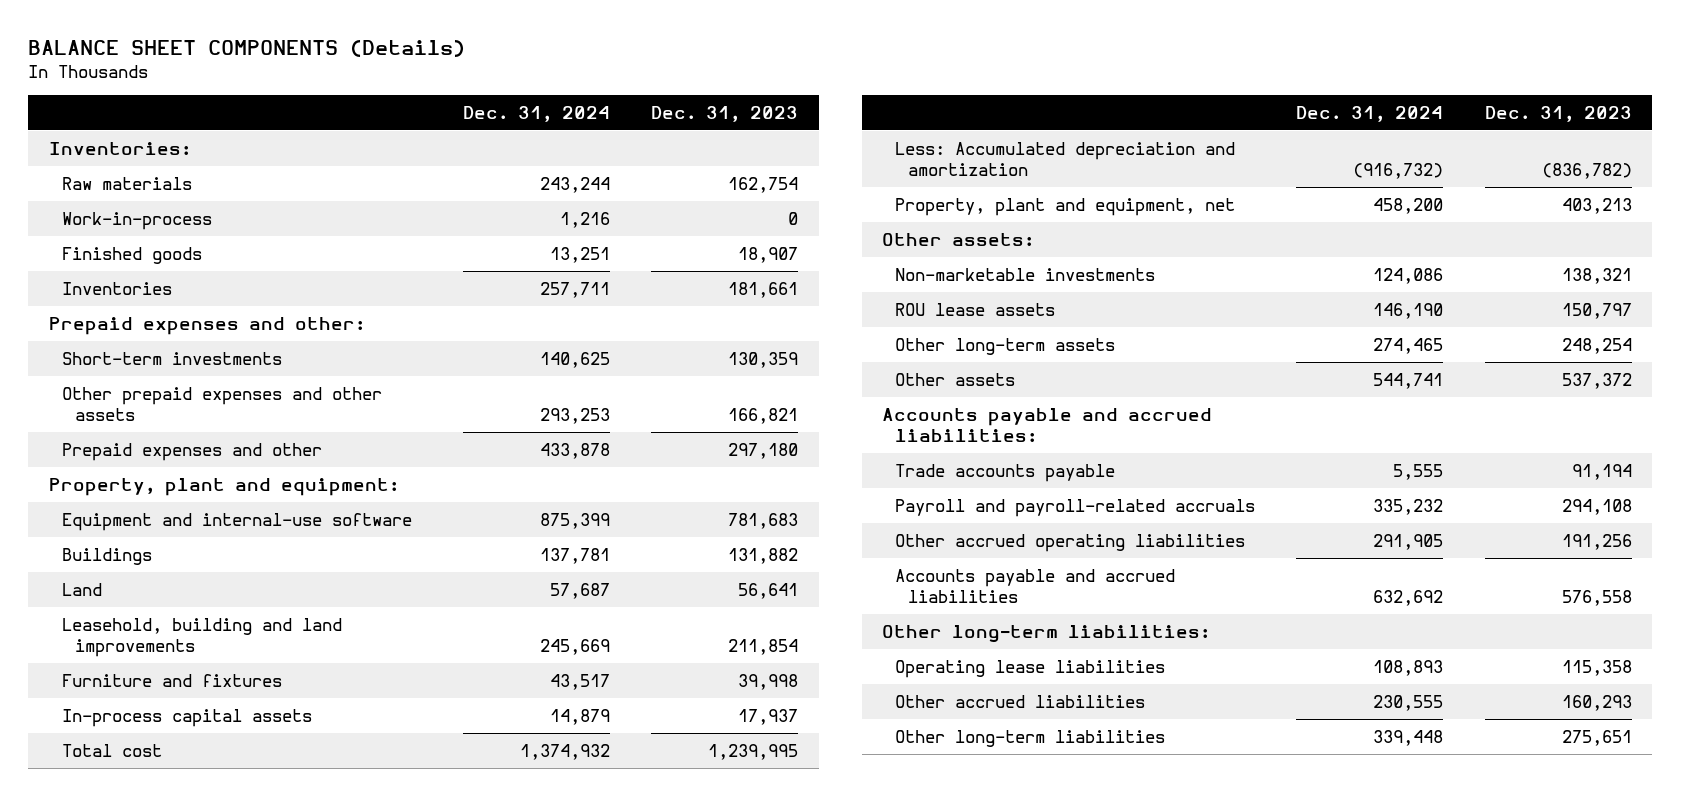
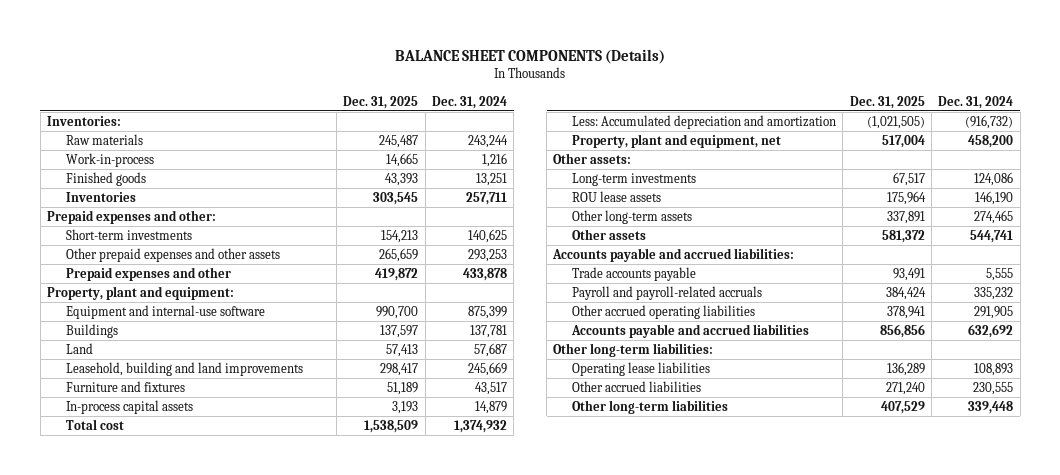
- | Dec. 31, 2024 | Dec. 31, 2023
+ | Dec. 31, 2025 | Dec. 31, 2024
- Non-marketable investments | 124,086 | 138,321
+ Long-term investments | 67,517 | 124,086

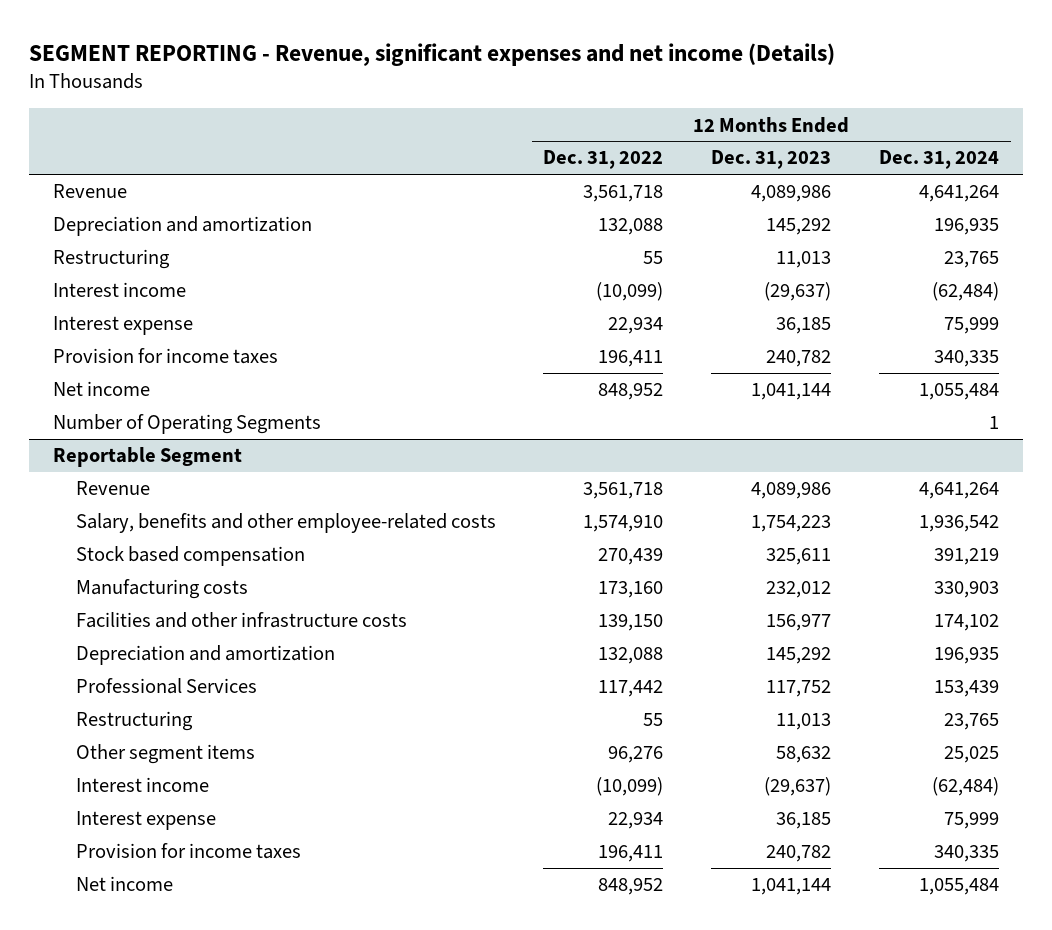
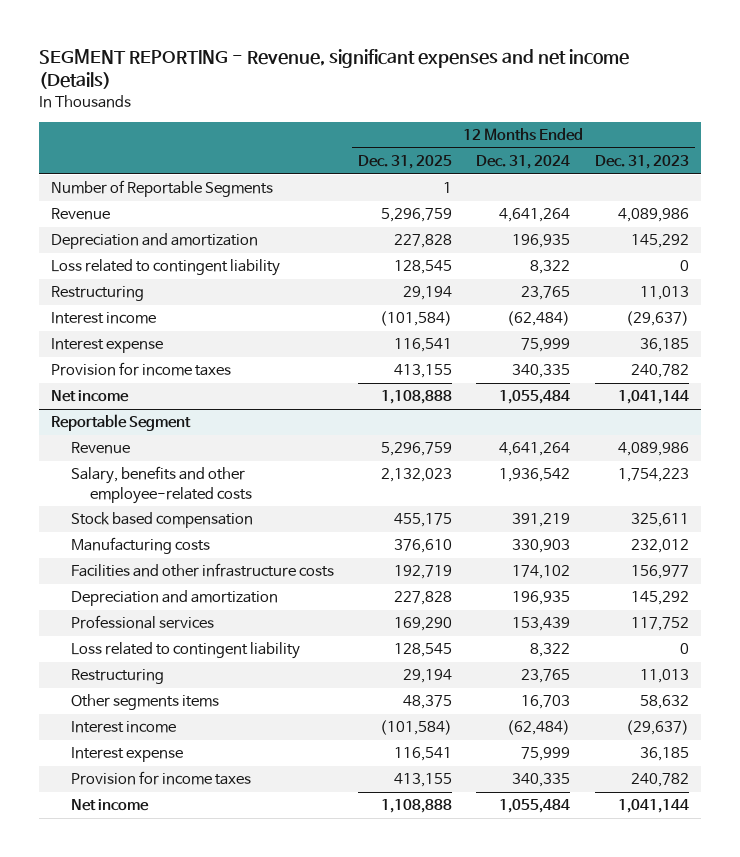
- | 12 Months Ended Dec. 31, 2022 | 12 Months Ended Dec. 31, 2023 | 12 Months Ended Dec. 31, 2024
+ | 12 Months Ended Dec. 31, 2025 | 12 Months Ended Dec. 31, 2024 | 12 Months Ended Dec. 31, 2023
+ Number of Reportable Segments | 1 | |
+ Loss related to contingent liability | 128,545 | 8,322 | 0
- Number of Operating Segments | | | 1
@ Reportable Segment
- Professional Services | 117,442 | 117,752 | 153,439
+ Professional services | 169,290 | 153,439 | 117,752
+ Loss related to contingent liability | 128,545 | 8,322 | 0
- Other segment items | 96,276 | 58,632 | 25,025
+ Other segments items | 48,375 | 16,703 | 58,632

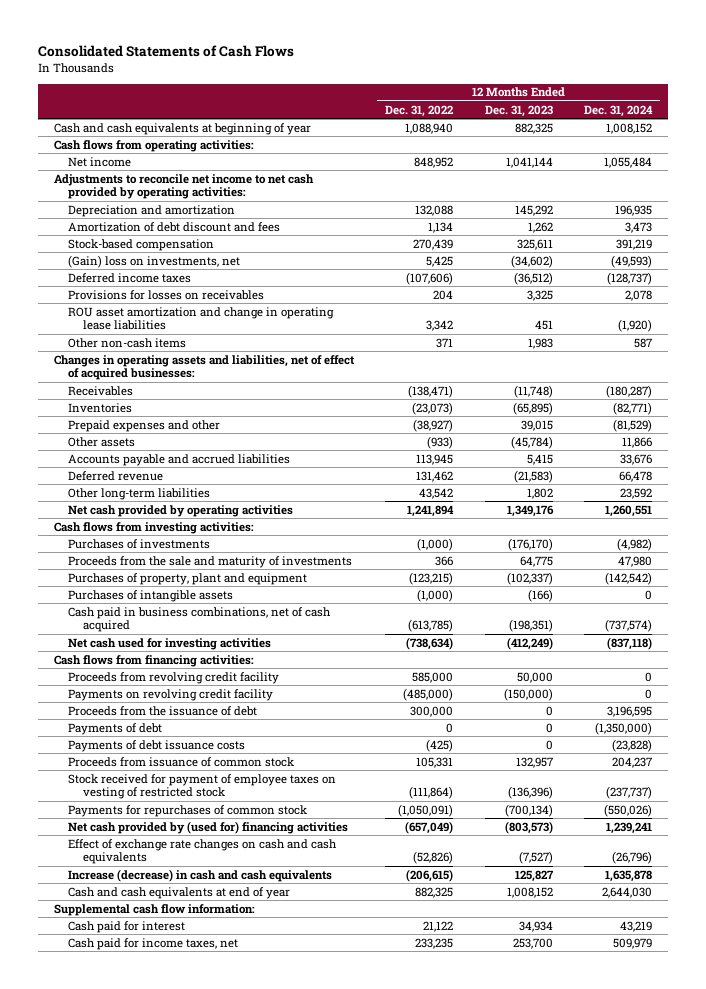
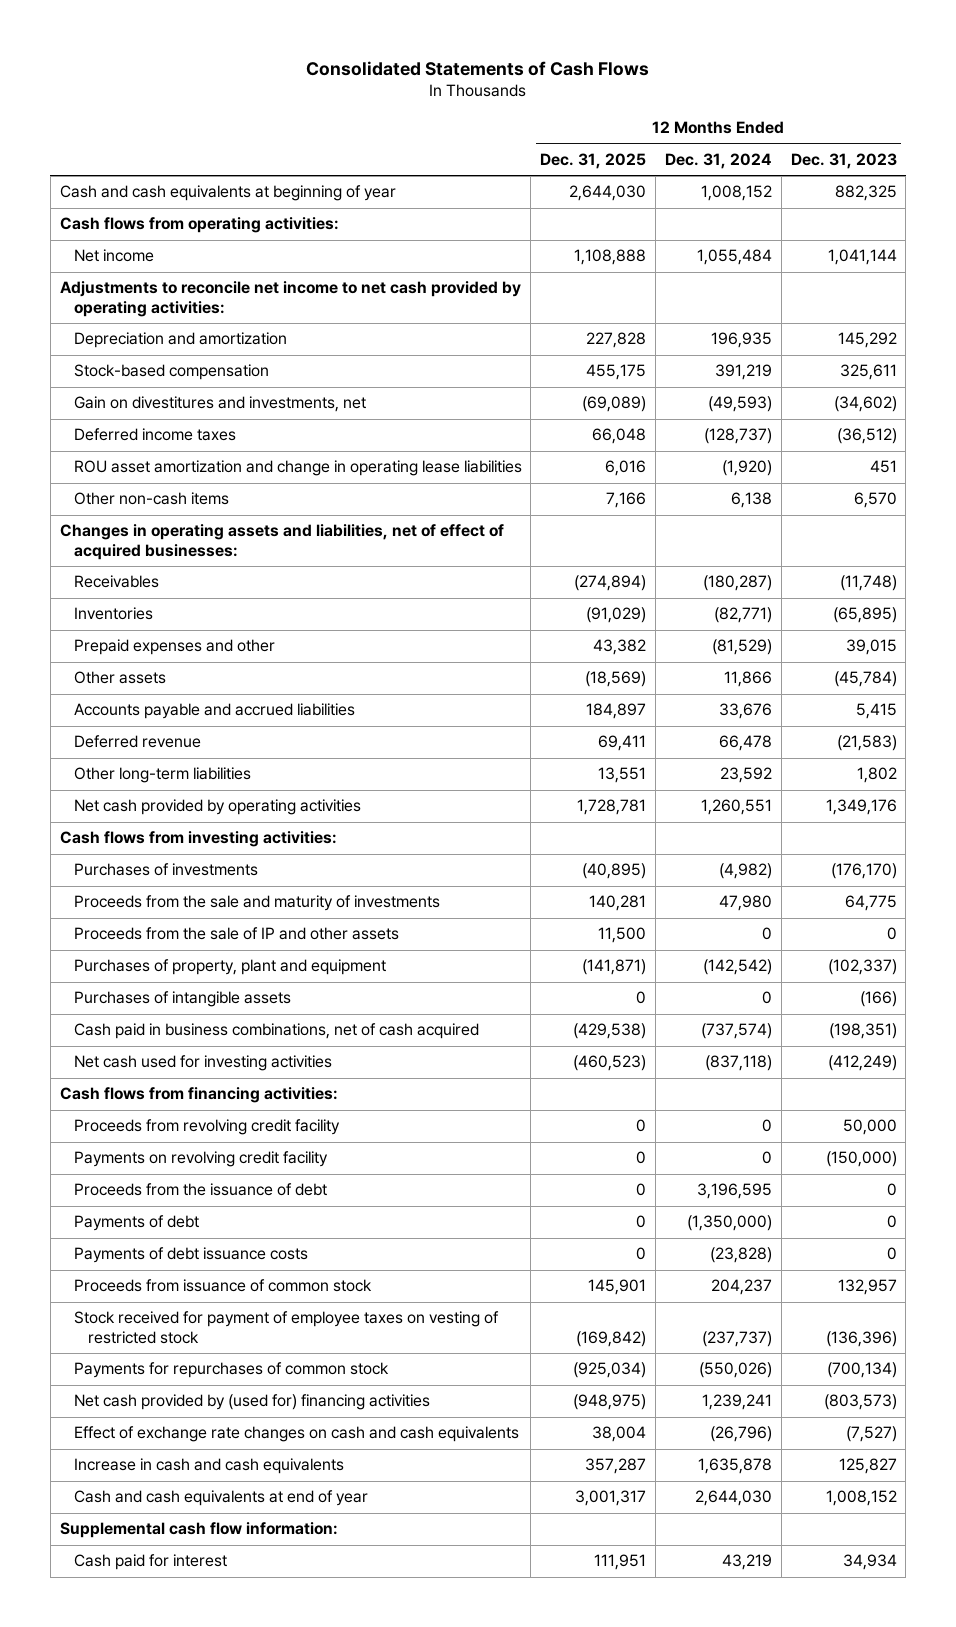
- | 12 Months Ended Dec. 31, 2022 | 12 Months Ended Dec. 31, 2023 | 12 Months Ended Dec. 31, 2024
+ | 12 Months Ended Dec. 31, 2025 | 12 Months Ended Dec. 31, 2024 | 12 Months Ended Dec. 31, 2023
- Amortization of debt discount and fees | 1,134 | 1,262 | 3,473
- (Gain) loss on investments, net | 5,425 | (34,602) | (49,593)
+ Gain on divestitures and investments, net | (69,089) | (49,593) | (34,602)
- Provisions for losses on receivables | 204 | 3,325 | 2,078
- Other non-cash items | 371 | 1,983 | 587
+ Other non-cash items | 7,166 | 6,138 | 6,570
+ Proceeds from the sale of IP and other assets | 11,500 | 0 | 0
- Increase (decrease) in cash and cash equivalents | (206,615) | 125,827 | 1,635,878
+ Increase in cash and cash equivalents | 357,287 | 1,635,878 | 125,827
- Cash paid for income taxes, net | 233,235 | 253,700 | 509,979

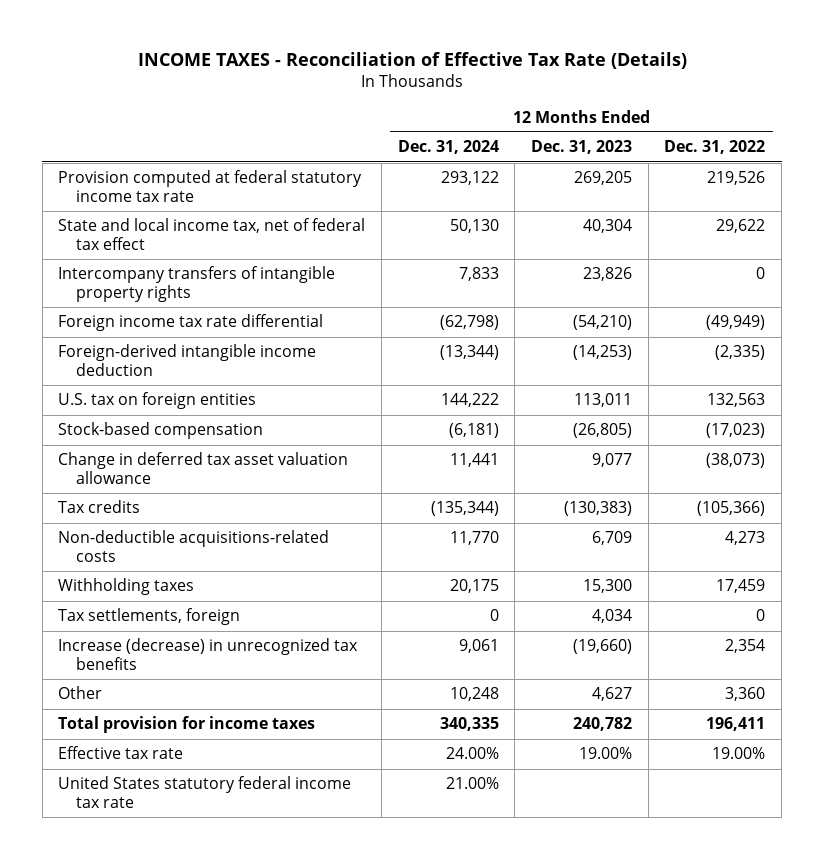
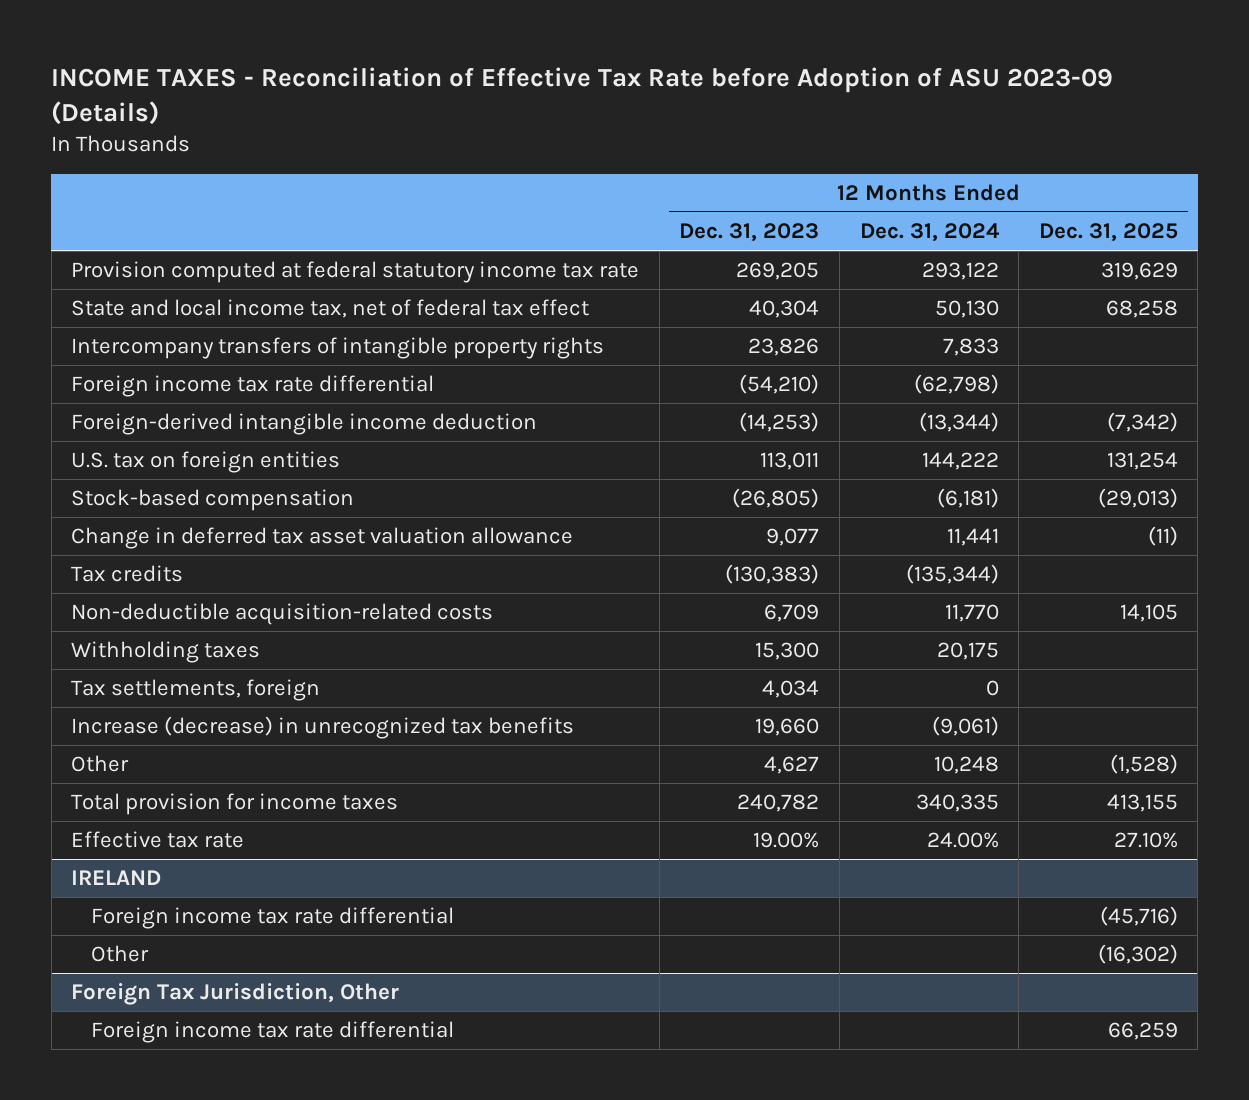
- INCOME TAXES - Reconciliation of Effective Tax Rate (Details)
+ INCOME TAXES - Reconciliation of Effective Tax Rate before Adoption of ASU 2023-09 (Details)
- | 12 Months Ended Dec. 31, 2024 | 12 Months Ended Dec. 31, 2023 | 12 Months Ended Dec. 31, 2022
+ | 12 Months Ended Dec. 31, 2023 | 12 Months Ended Dec. 31, 2024 | 12 Months Ended Dec. 31, 2025
- Non-deductible acquisitions-related costs | 11,770 | 6,709 | 4,273
+ Non-deductible acquisition-related costs | 6,709 | 11,770 | 14,105
- Increase (decrease) in unrecognized tax benefits | 9,061 | (19,660) | 2,354
+ Increase (decrease) in unrecognized tax benefits | 19,660 | (9,061) |
- United States statutory federal income tax rate | 21.00% | |
+ IRELAND
+ Foreign income tax rate differential | | | (45,716)
+ Other | | | (16,302)
+ Foreign Tax Jurisdiction, Other
+ Foreign income tax rate differential | | | 66,259

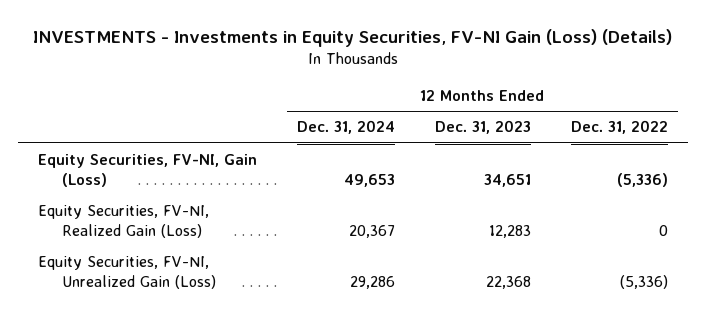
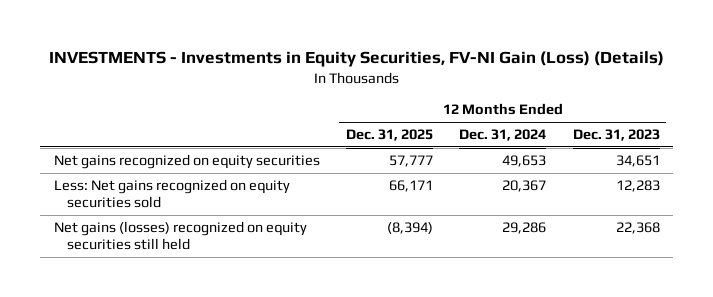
- | 12 Months Ended Dec. 31, 2024 | 12 Months Ended Dec. 31, 2023 | 12 Months Ended Dec. 31, 2022
+ | 12 Months Ended Dec. 31, 2025 | 12 Months Ended Dec. 31, 2024 | 12 Months Ended Dec. 31, 2023
- Equity Securities, FV-NI, Gain (Loss) | 49,653 | 34,651 | (5,336)
- Equity Securities, FV-NI, Realized Gain (Loss) | 20,367 | 12,283 | 0
- Equity Securities, FV-NI, Unrealized Gain (Loss) | 29,286 | 22,368 | (5,336)
+ Net gains recognized on equity securities | 57,777 | 49,653 | 34,651
+ Less: Net gains recognized on equity securities sold | 66,171 | 20,367 | 12,283
+ Net gains (losses) recognized on equity securities still held | (8,394) | 29,286 | 22,368

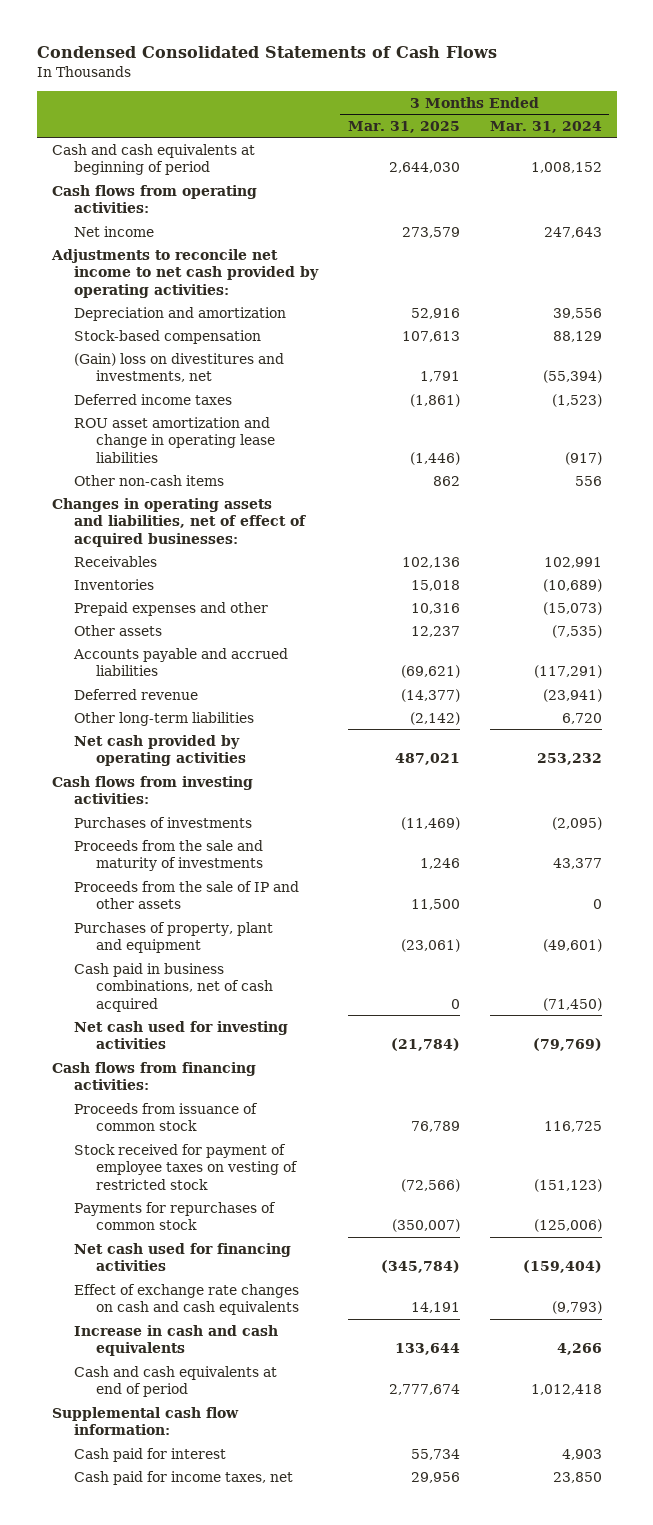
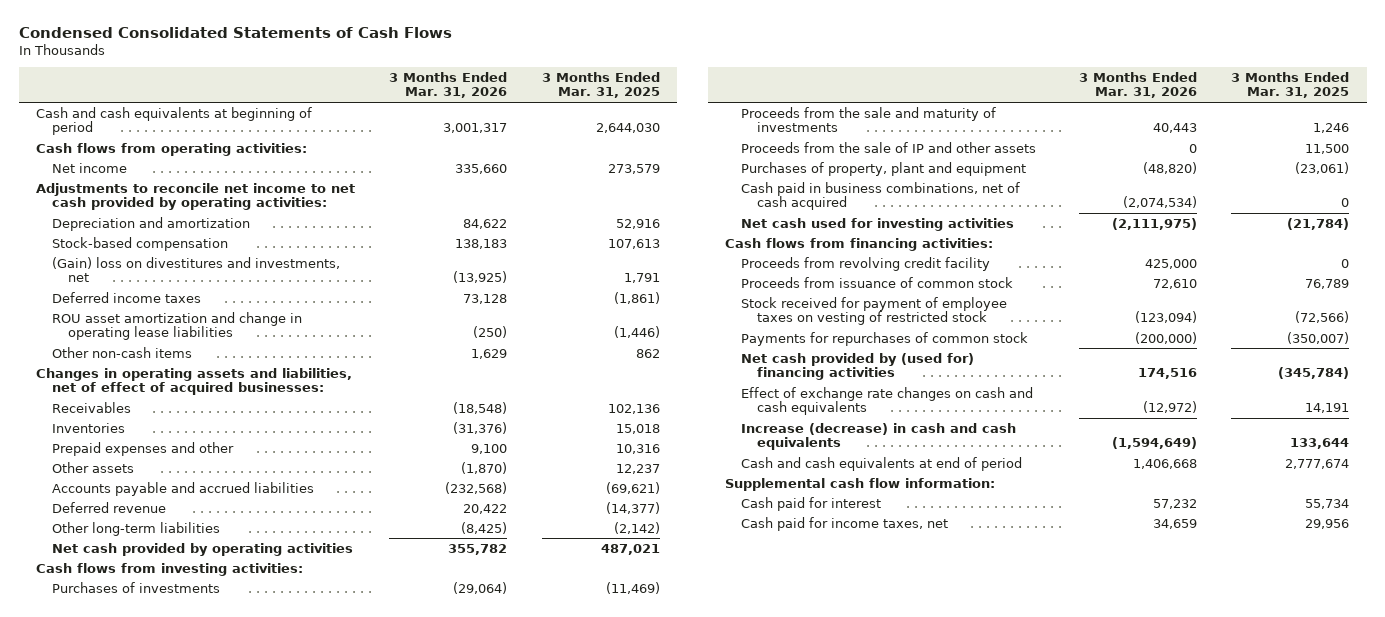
- | 3 Months Ended Mar. 31, 2025 | 3 Months Ended Mar. 31, 2024
+ | 3 Months Ended Mar. 31, 2026 | 3 Months Ended Mar. 31, 2025
+ Proceeds from revolving credit facility | 425,000 | 0
- Net cash used for financing activities | (345,784) | (159,404)
+ Net cash provided by (used for) financing activities | 174,516 | (345,784)
- Increase in cash and cash equivalents | 133,644 | 4,266
+ Increase (decrease) in cash and cash equivalents | (1,594,649) | 133,644

